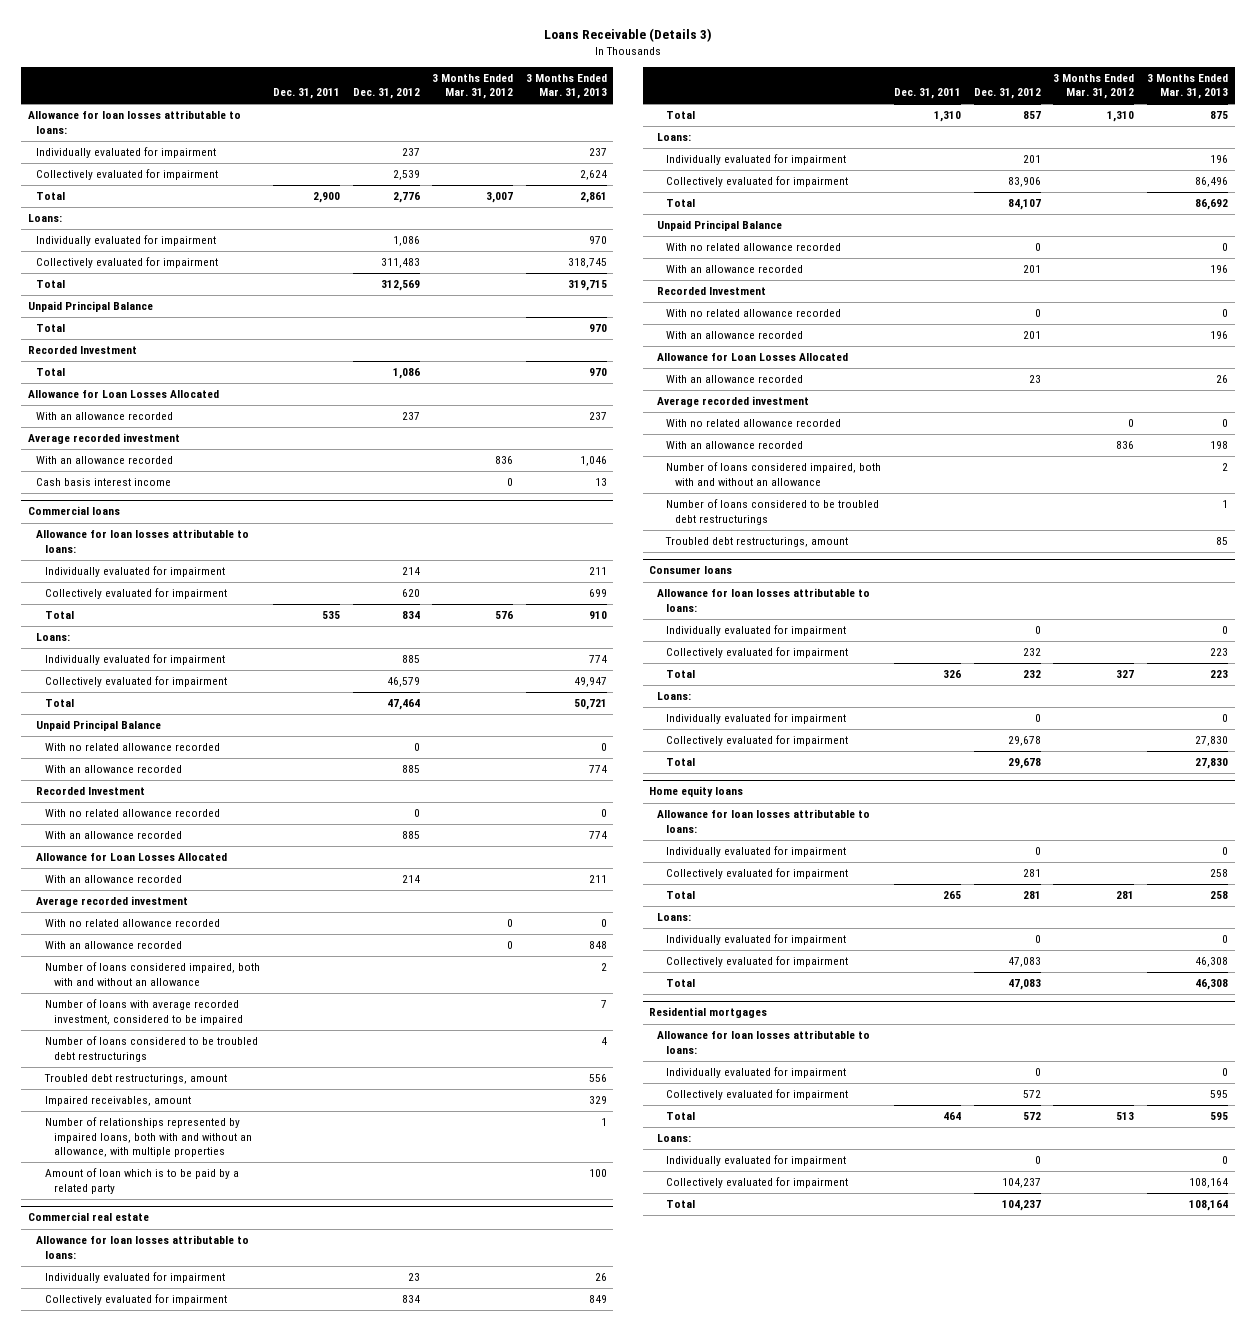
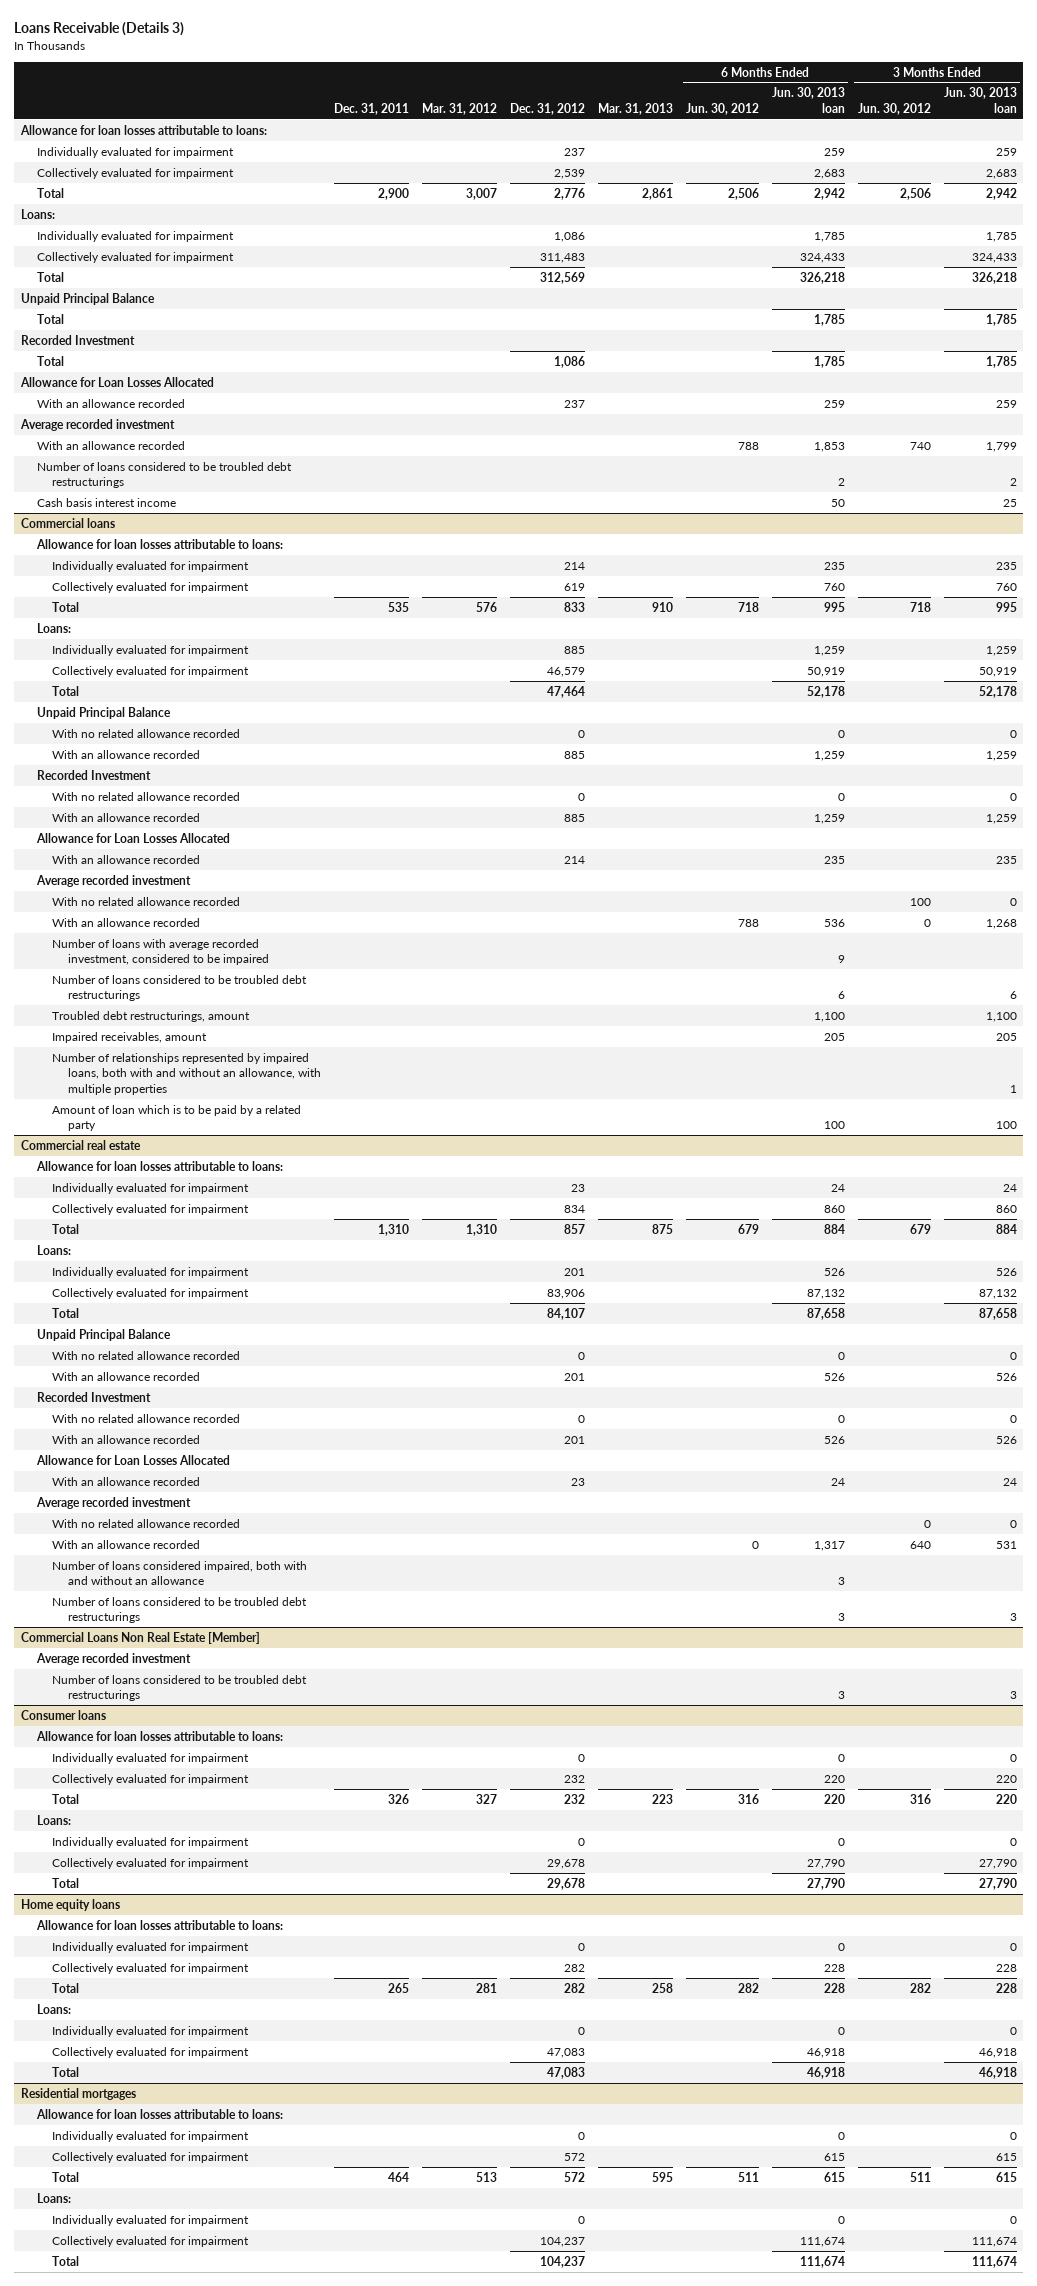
- | Dec. 31, 2011 | Dec. 31, 2012 | 3 Months Ended Mar. 31, 2012 | 3 Months Ended Mar. 31, 2013
+ | Dec. 31, 2011 | Mar. 31, 2012 | Dec. 31, 2012 | Mar. 31, 2013 | 6 Months Ended Jun. 30, 2012 | 6 Months Ended Jun. 30, 2013 loan | 3 Months Ended Jun. 30, 2012 | 3 Months Ended Jun. 30, 2013 loan
+ Number of loans considered to be troubled debt restructurings | | | | | | 2 | | 2
@ Commercial loans
- Collectively evaluated for impairment | | 620 | | 699
- Total | 535 | 834 | 576 | 910
+ Collectively evaluated for impairment | | | 619 | | | 760 | | 760
+ Total | 535 | 576 | 833 | 910 | 718 | 995 | 718 | 995
- Number of loans considered impaired, both with and without an allowance | | | | 2
@ Commercial real estate
- Troubled debt restructurings, amount | | | | 85
+ Commercial Loans Non Real Estate [Member]
+ Average recorded investment
+ Number of loans considered to be troubled debt restructurings | | | | | | 3 | | 3
@ Home equity loans
- Collectively evaluated for impairment | | 281 | | 258
- Total | 265 | 281 | 281 | 258
+ Collectively evaluated for impairment | | | 282 | | | 228 | | 228
+ Total | 265 | 281 | 282 | 258 | 282 | 228 | 282 | 228

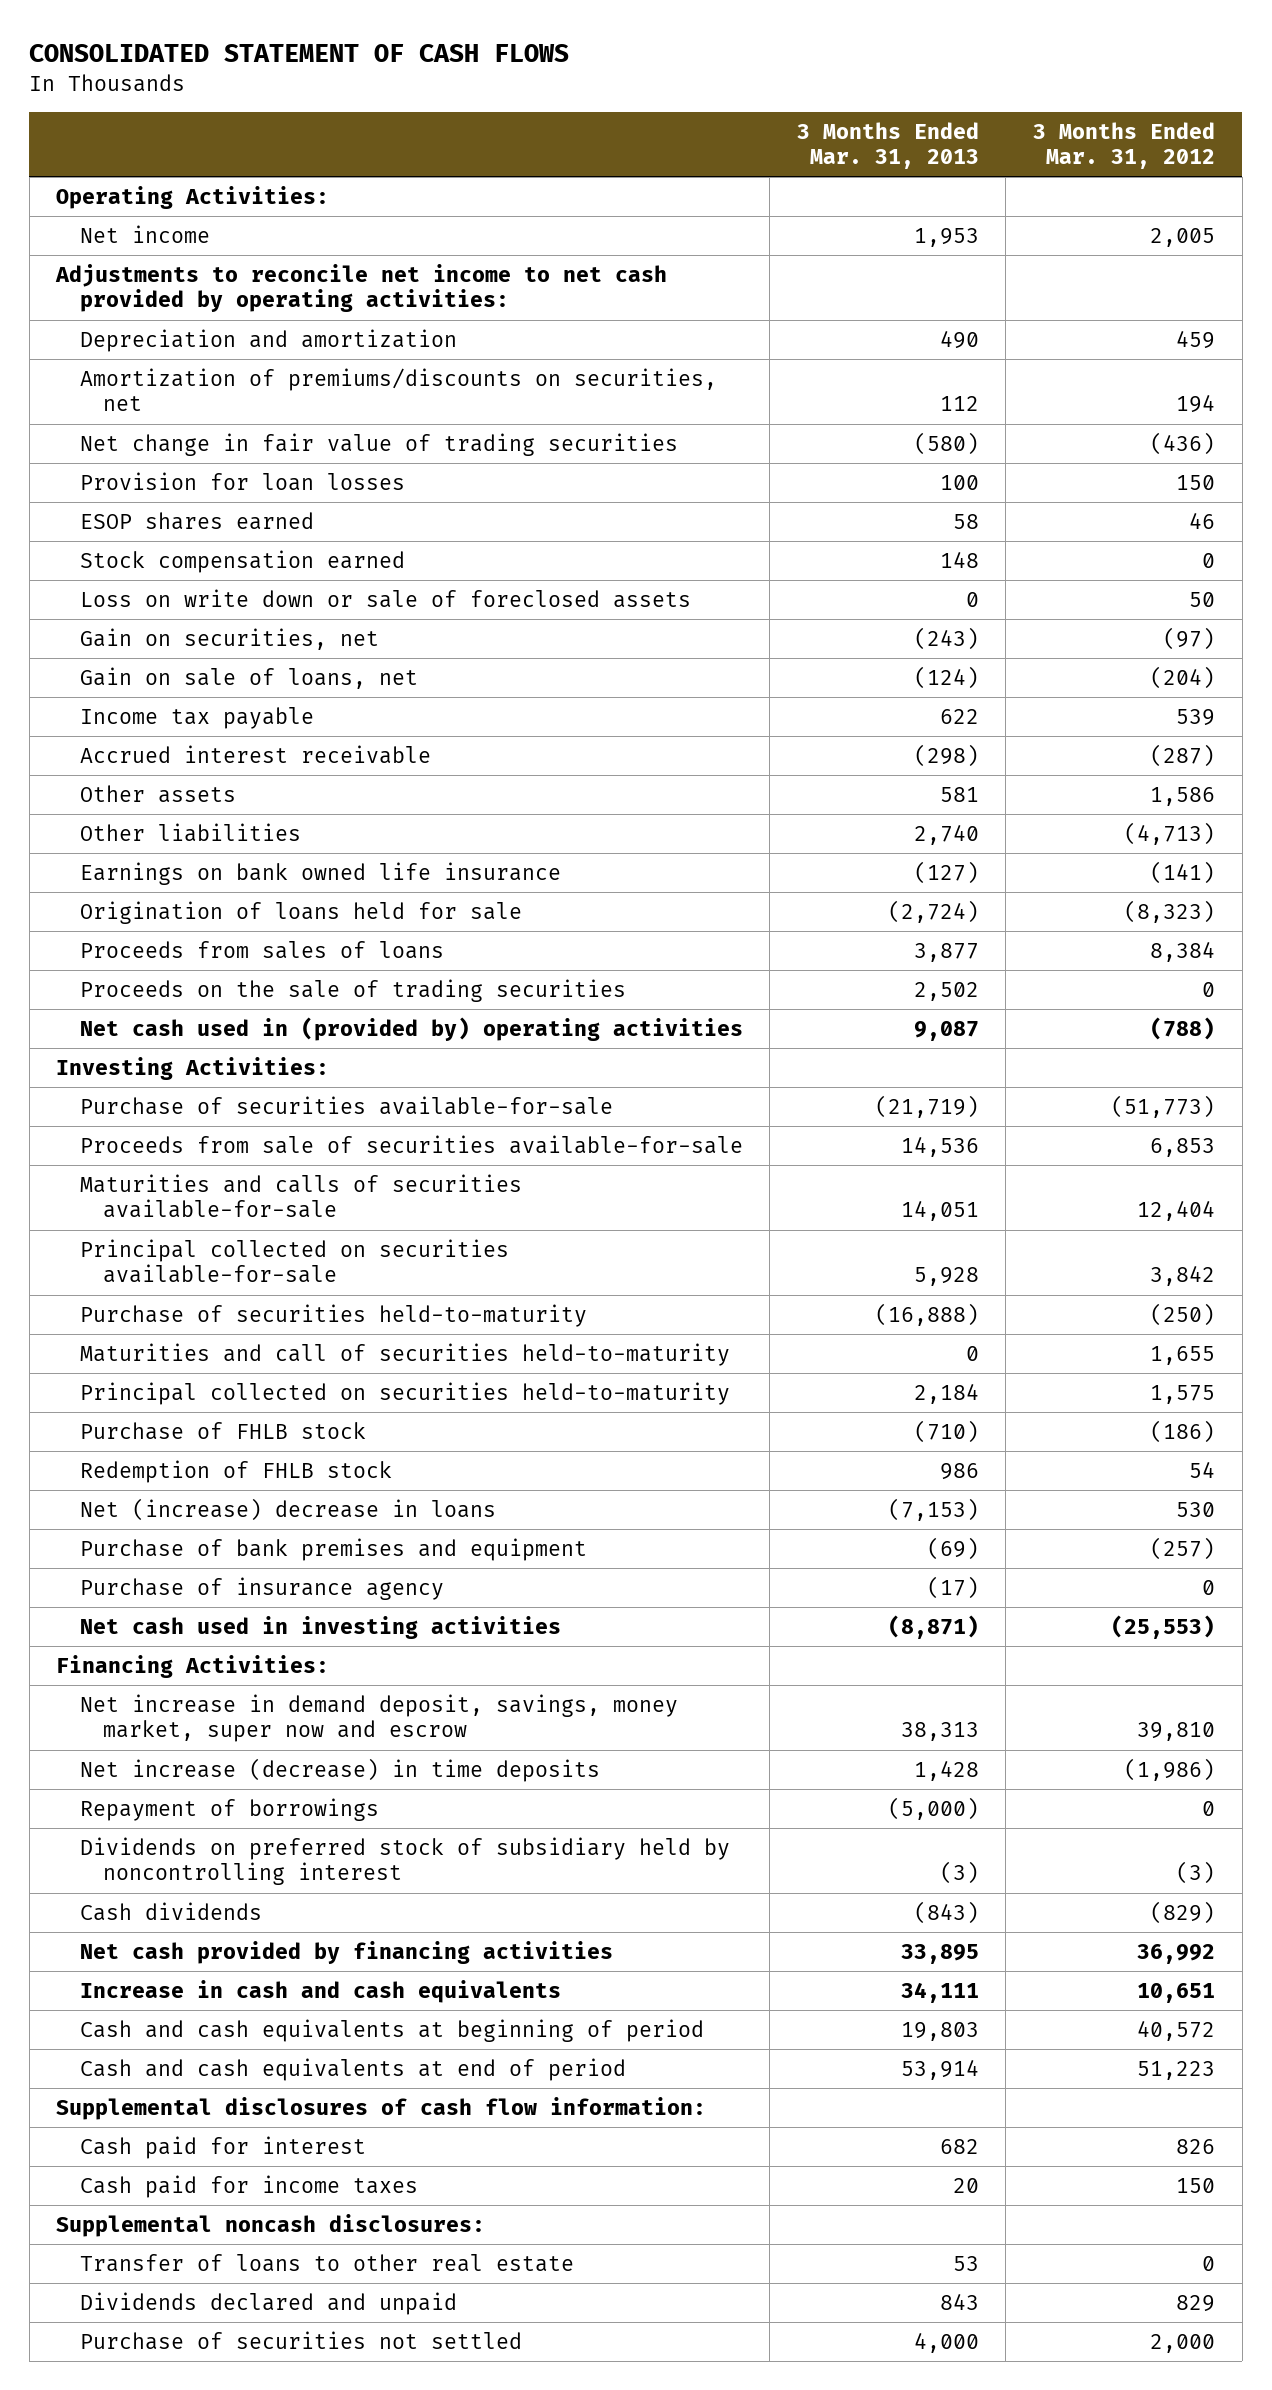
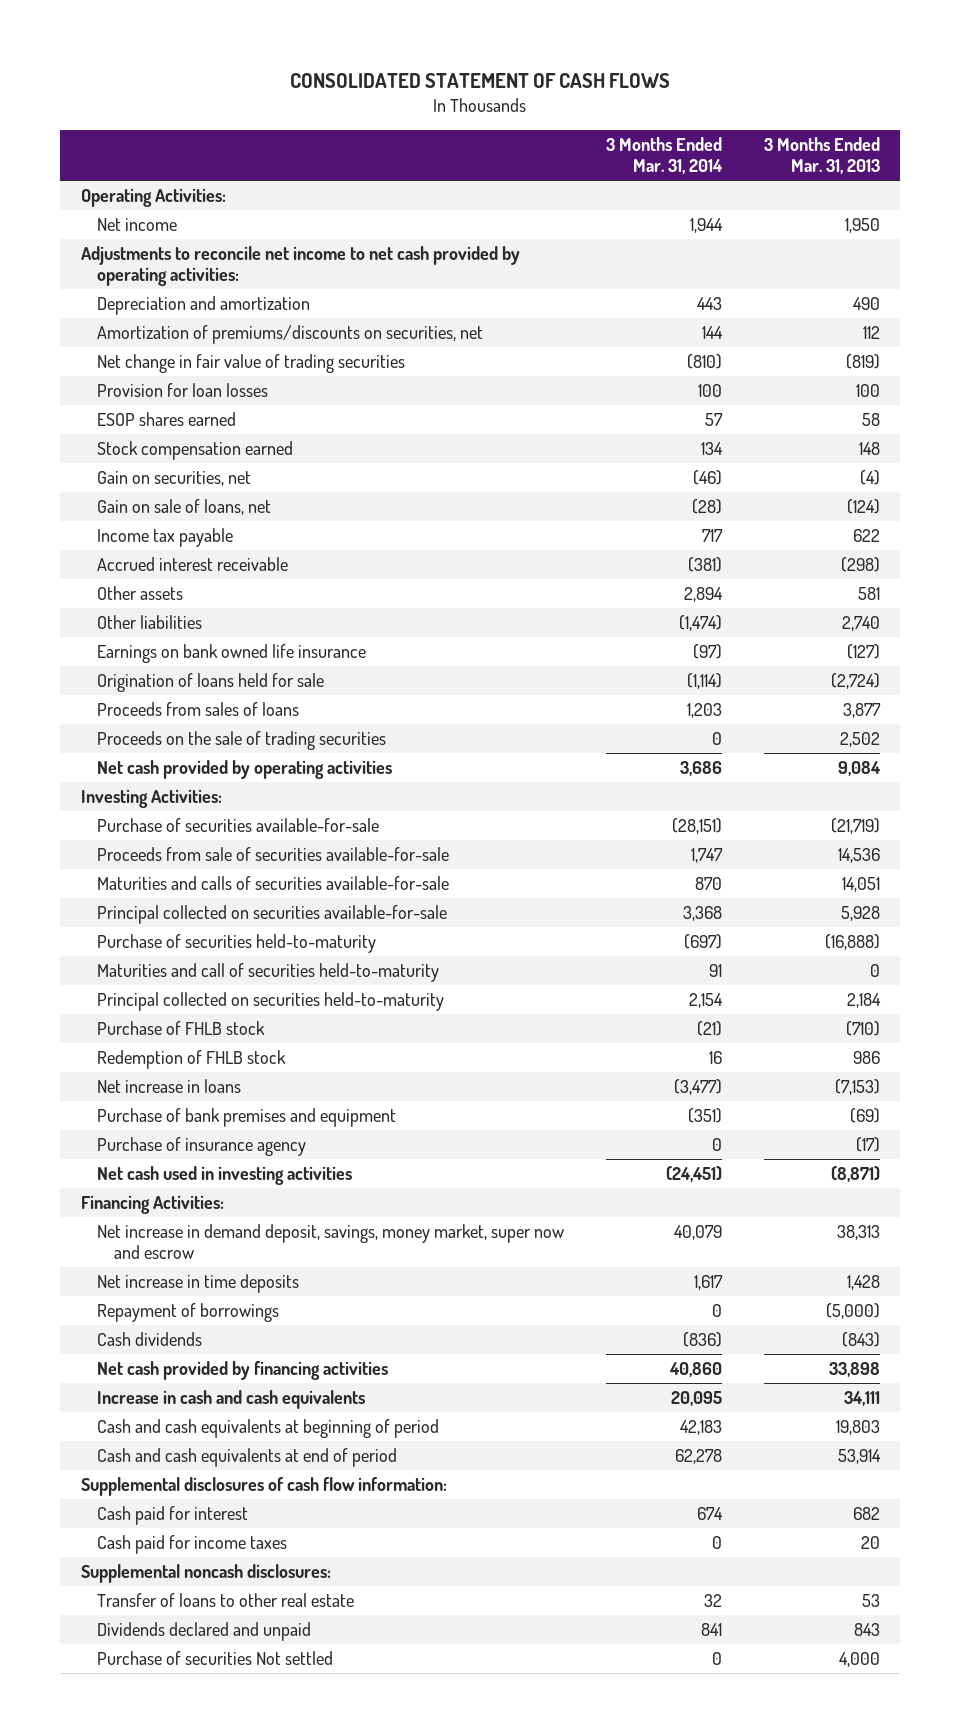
- | 3 Months Ended Mar. 31, 2013 | 3 Months Ended Mar. 31, 2012
+ | 3 Months Ended Mar. 31, 2014 | 3 Months Ended Mar. 31, 2013
- Net income | 1,953 | 2,005
+ Net income | 1,944 | 1,950
- Net change in fair value of trading securities | (580) | (436)
+ Net change in fair value of trading securities | (810) | (819)
- Loss on write down or sale of foreclosed assets | 0 | 50
- Gain on securities, net | (243) | (97)
+ Gain on securities, net | (46) | (4)
- Net cash used in (provided by) operating activities | 9,087 | (788)
+ Net cash provided by operating activities | 3,686 | 9,084
- Net (increase) decrease in loans | (7,153) | 530
+ Net increase in loans | (3,477) | (7,153)
- Net increase (decrease) in time deposits | 1,428 | (1,986)
+ Net increase in time deposits | 1,617 | 1,428
- Dividends on preferred stock of subsidiary held by noncontrolling interest | (3) | (3)
- Net cash provided by financing activities | 33,895 | 36,992
+ Net cash provided by financing activities | 40,860 | 33,898
- Purchase of securities not settled | 4,000 | 2,000
+ Purchase of securities Not settled | 0 | 4,000

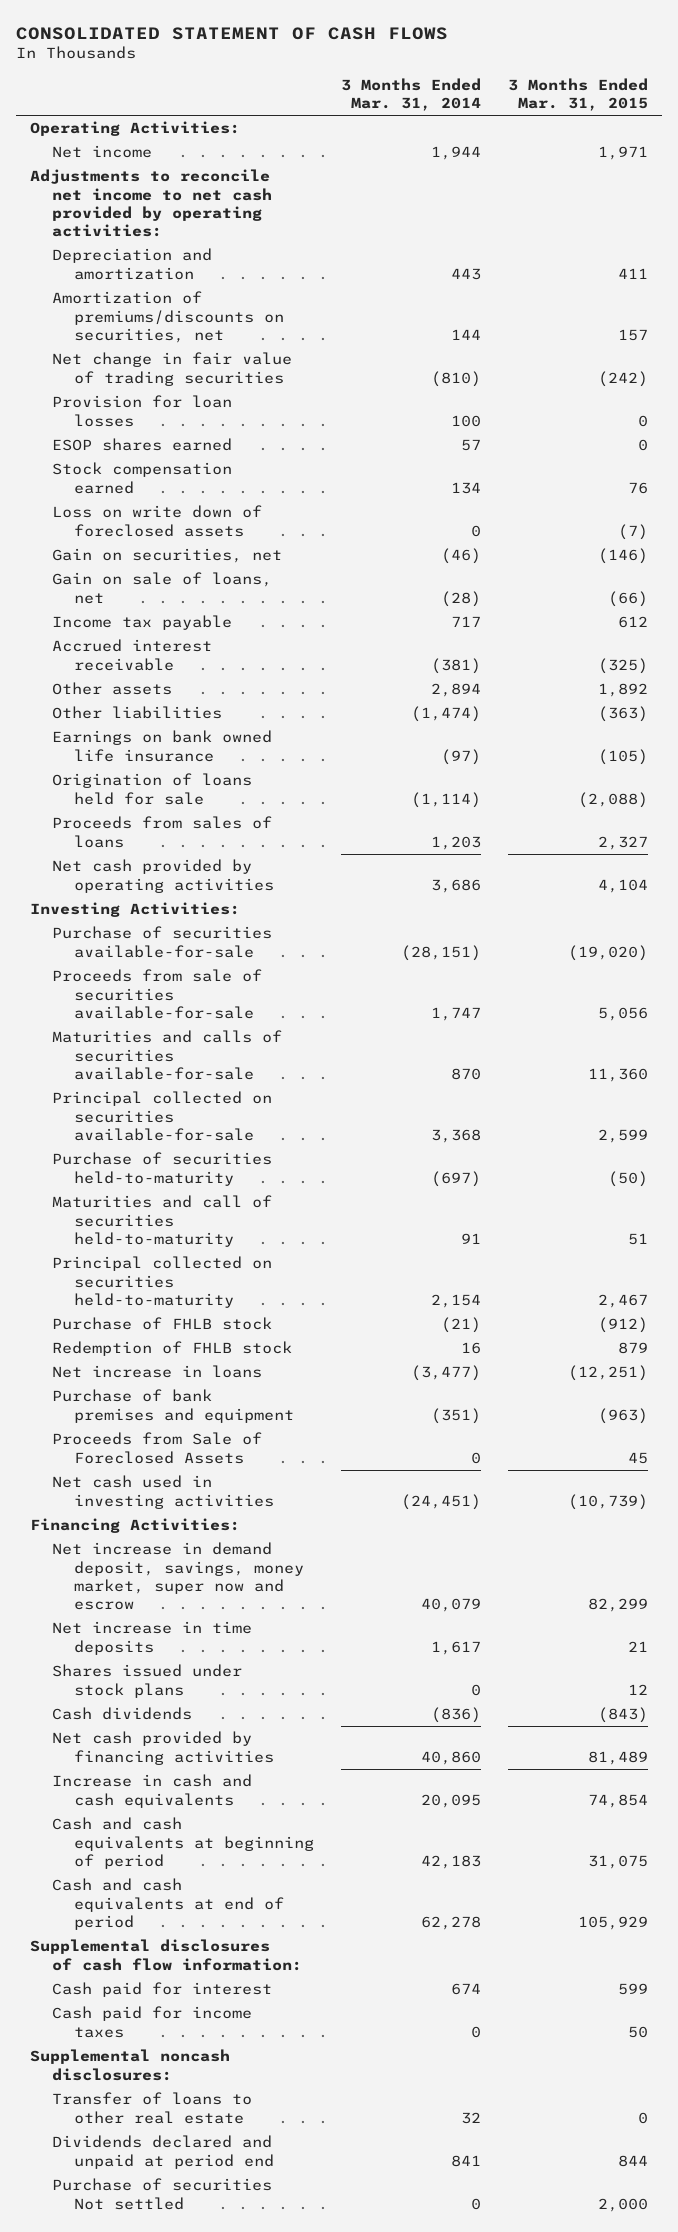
- | 3 Months Ended Mar. 31, 2014 | 3 Months Ended Mar. 31, 2013
+ | 3 Months Ended Mar. 31, 2014 | 3 Months Ended Mar. 31, 2015
+ Loss on write down of foreclosed assets | 0 | (7)
- Proceeds on the sale of trading securities | 0 | 2,502
- Purchase of insurance agency | 0 | (17)
+ Proceeds from Sale of Foreclosed Assets | 0 | 45
- Repayment of borrowings | 0 | (5,000)
+ Shares issued under stock plans | 0 | 12
- Dividends declared and unpaid | 841 | 843
+ Dividends declared and unpaid at period end | 841 | 844

